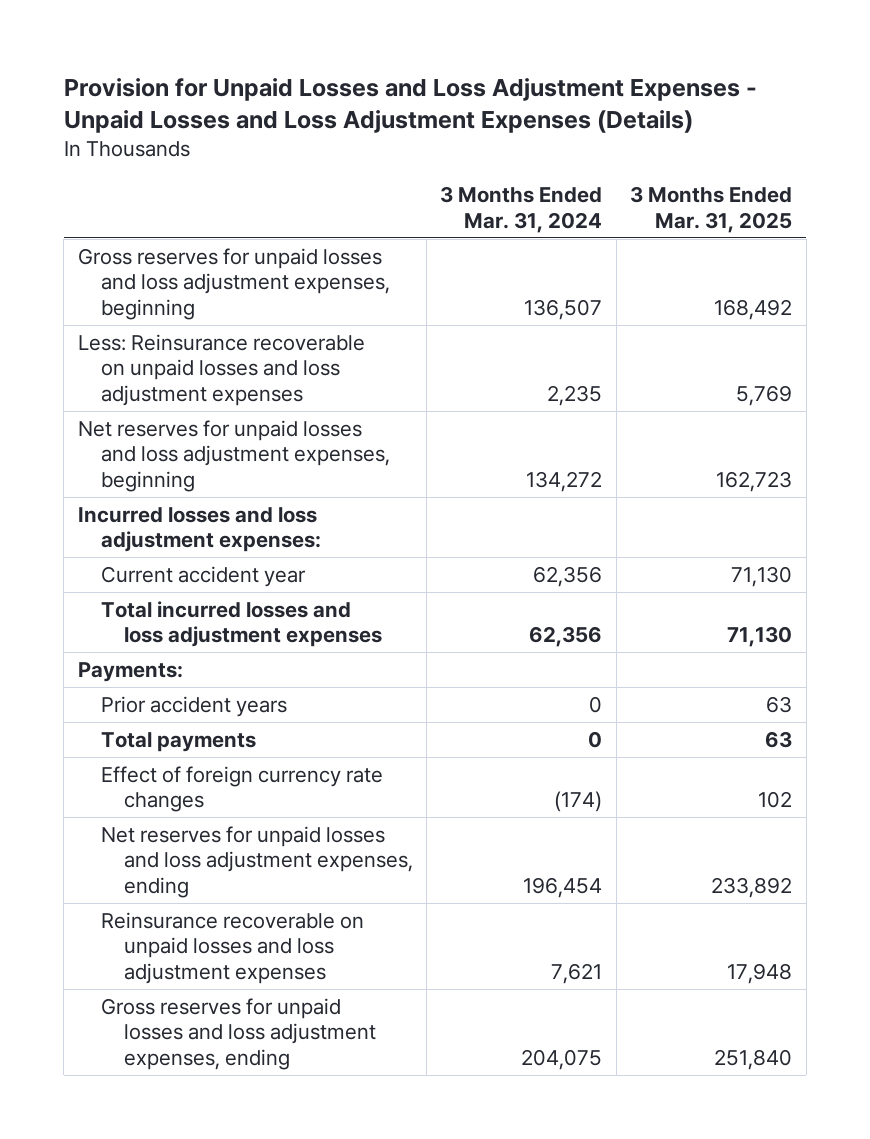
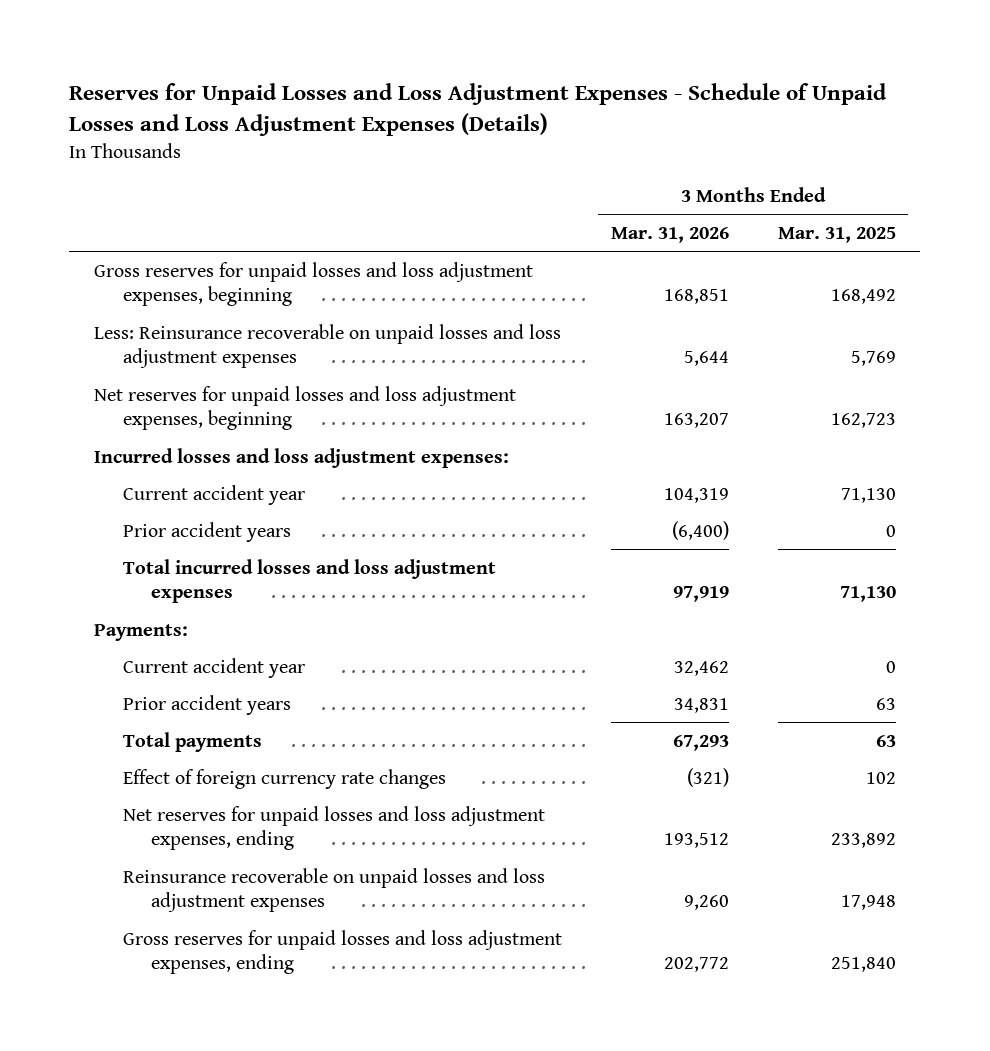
- Provision for Unpaid Losses and Loss Adjustment Expenses - Unpaid Losses and Loss Adjustment Expenses (Details)
+ Reserves for Unpaid Losses and Loss Adjustment Expenses - Schedule of Unpaid Losses and Loss Adjustment Expenses (Details)
- | 3 Months Ended Mar. 31, 2024 | 3 Months Ended Mar. 31, 2025
+ | 3 Months Ended Mar. 31, 2026 | 3 Months Ended Mar. 31, 2025
+ Prior accident years | (6,400) | 0
+ Current accident year | 32,462 | 0

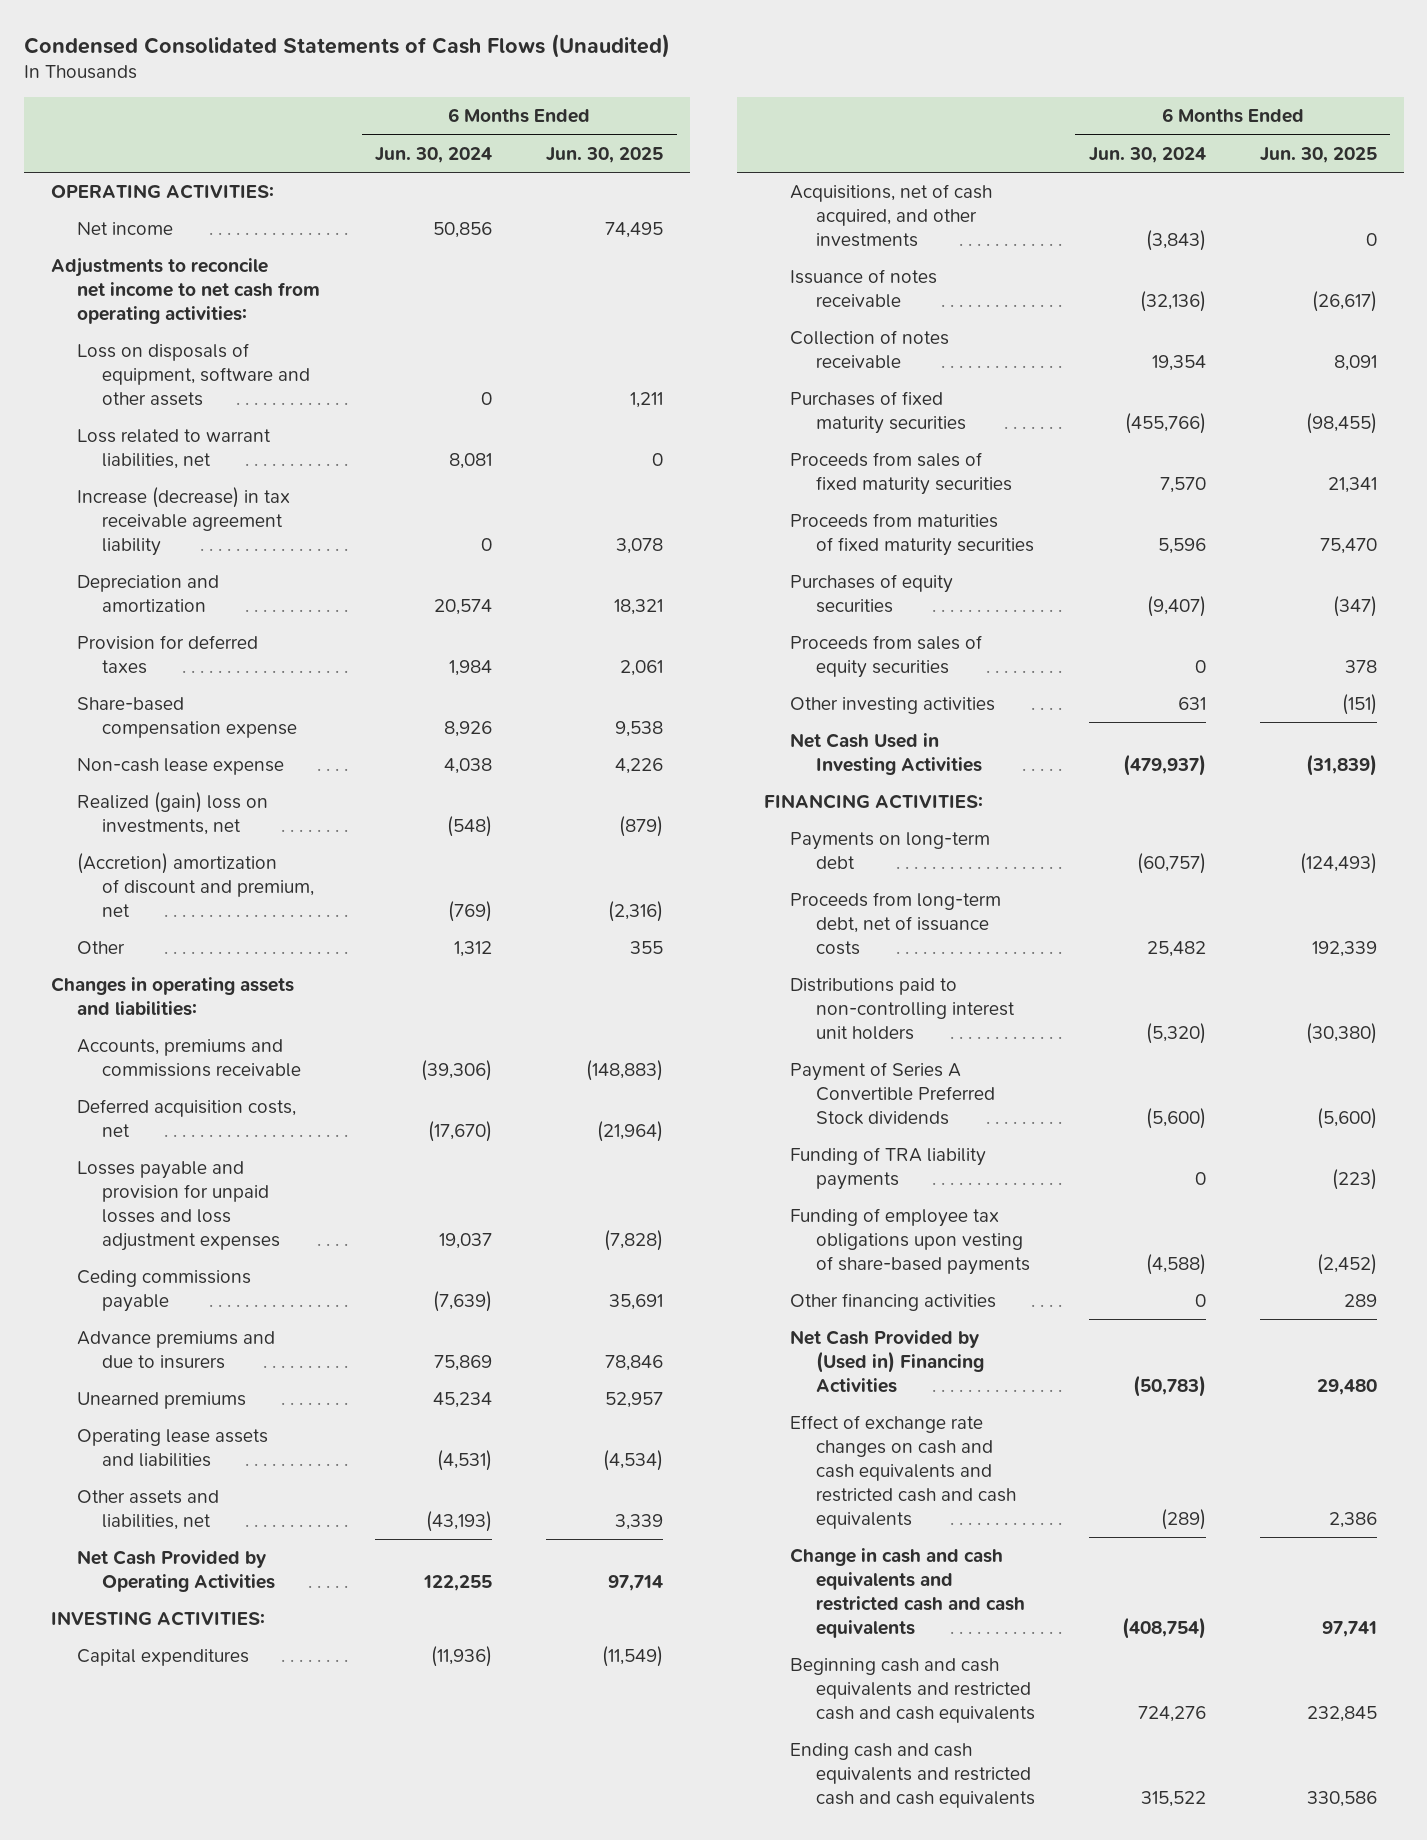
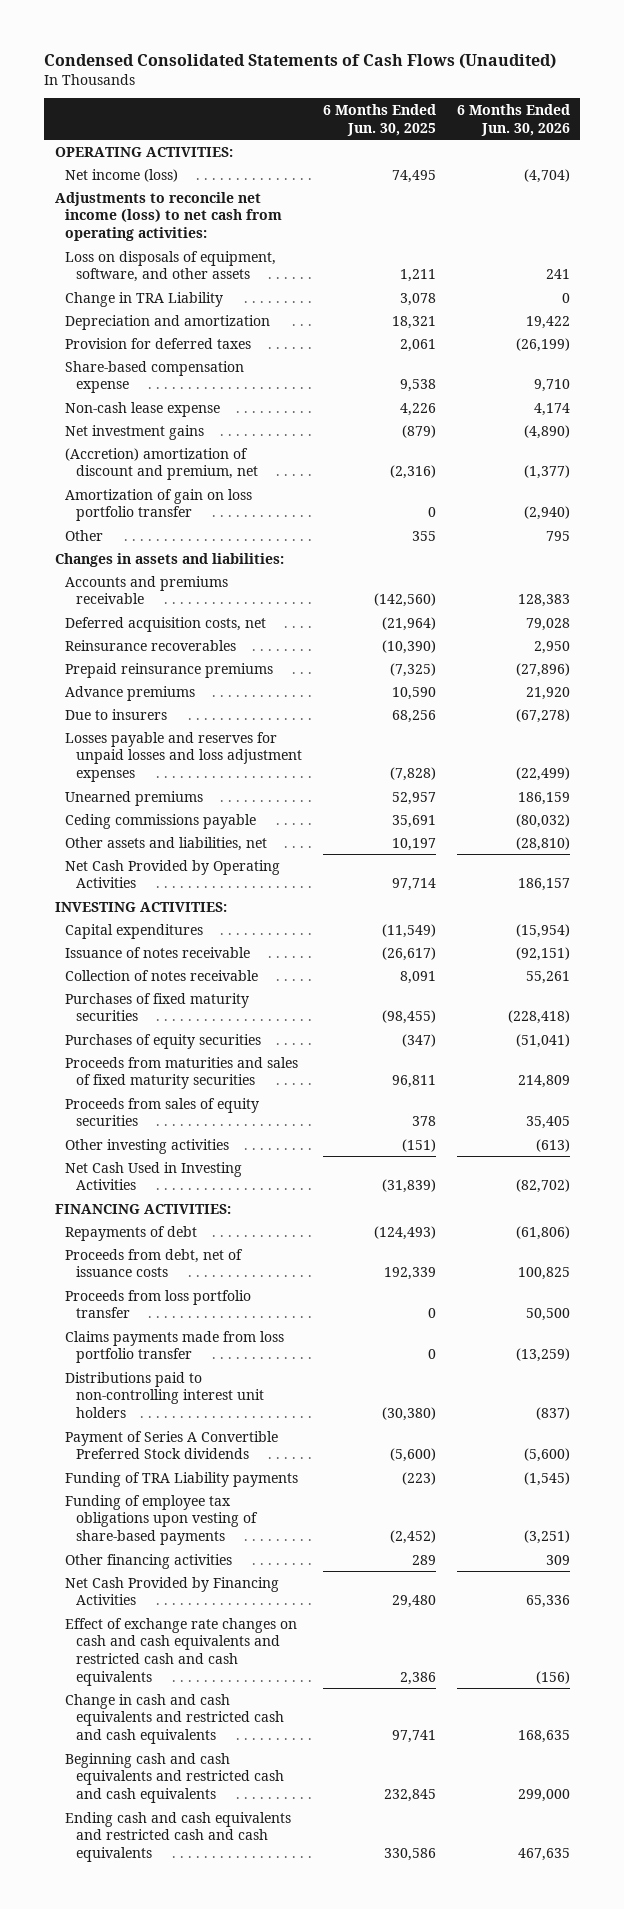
- | 6 Months Ended Jun. 30, 2024 | 6 Months Ended Jun. 30, 2025
+ | 6 Months Ended Jun. 30, 2025 | 6 Months Ended Jun. 30, 2026
- Net income | 50,856 | 74,495
- Adjustments to reconcile net income to net cash from operating activities:
- Loss on disposals of equipment, software and other assets | 0 | 1,211
- Loss related to warrant liabilities, net | 8,081 | 0
- Increase (decrease) in tax receivable agreement liability | 0 | 3,078
+ Net income (loss) | 74,495 | (4,704)
+ Adjustments to reconcile net income (loss) to net cash from operating activities:
+ Loss on disposals of equipment, software, and other assets | 1,211 | 241
+ Change in TRA Liability | 3,078 | 0
- Realized (gain) loss on investments, net | (548) | (879)
+ Net investment gains | (879) | (4,890)
+ Amortization of gain on loss portfolio transfer | 0 | (2,940)
- Changes in operating assets and liabilities:
- Accounts, premiums and commissions receivable | (39,306) | (148,883)
+ Changes in assets and liabilities:
+ Accounts and premiums receivable | (142,560) | 128,383
- Losses payable and provision for unpaid losses and loss adjustment expenses | 19,037 | (7,828)
- Advance premiums and due to insurers | 75,869 | 78,846
+ Reinsurance recoverables | (10,390) | 2,950
+ Prepaid reinsurance premiums | (7,325) | (27,896)
+ Advance premiums | 10,590 | 21,920
+ Due to insurers | 68,256 | (67,278)
+ Losses payable and reserves for unpaid losses and loss adjustment expenses | (7,828) | (22,499)
- Operating lease assets and liabilities | (4,531) | (4,534)
- Other assets and liabilities, net | (43,193) | 3,339
moved down: Ceding commissions payable | 35,691 | (80,032)
+ Other assets and liabilities, net | 10,197 | (28,810)
- Acquisitions, net of cash acquired, and other investments | (3,843) | 0
- Proceeds from sales of fixed maturity securities | 7,570 | 21,341
- Proceeds from maturities of fixed maturity securities | 5,596 | 75,470
+ Proceeds from maturities and sales of fixed maturity securities | 96,811 | 214,809
- Payments on long-term debt | (60,757) | (124,493)
- Proceeds from long-term debt, net of issuance costs | 25,482 | 192,339
+ Repayments of debt | (124,493) | (61,806)
+ Proceeds from debt, net of issuance costs | 192,339 | 100,825
+ Proceeds from loss portfolio transfer | 0 | 50,500
+ Claims payments made from loss portfolio transfer | 0 | (13,259)
- Funding of TRA liability payments | 0 | (223)
+ Funding of TRA Liability payments | (223) | (1,545)
- Net Cash Provided by (Used in) Financing Activities | (50,783) | 29,480
+ Net Cash Provided by Financing Activities | 29,480 | 65,336

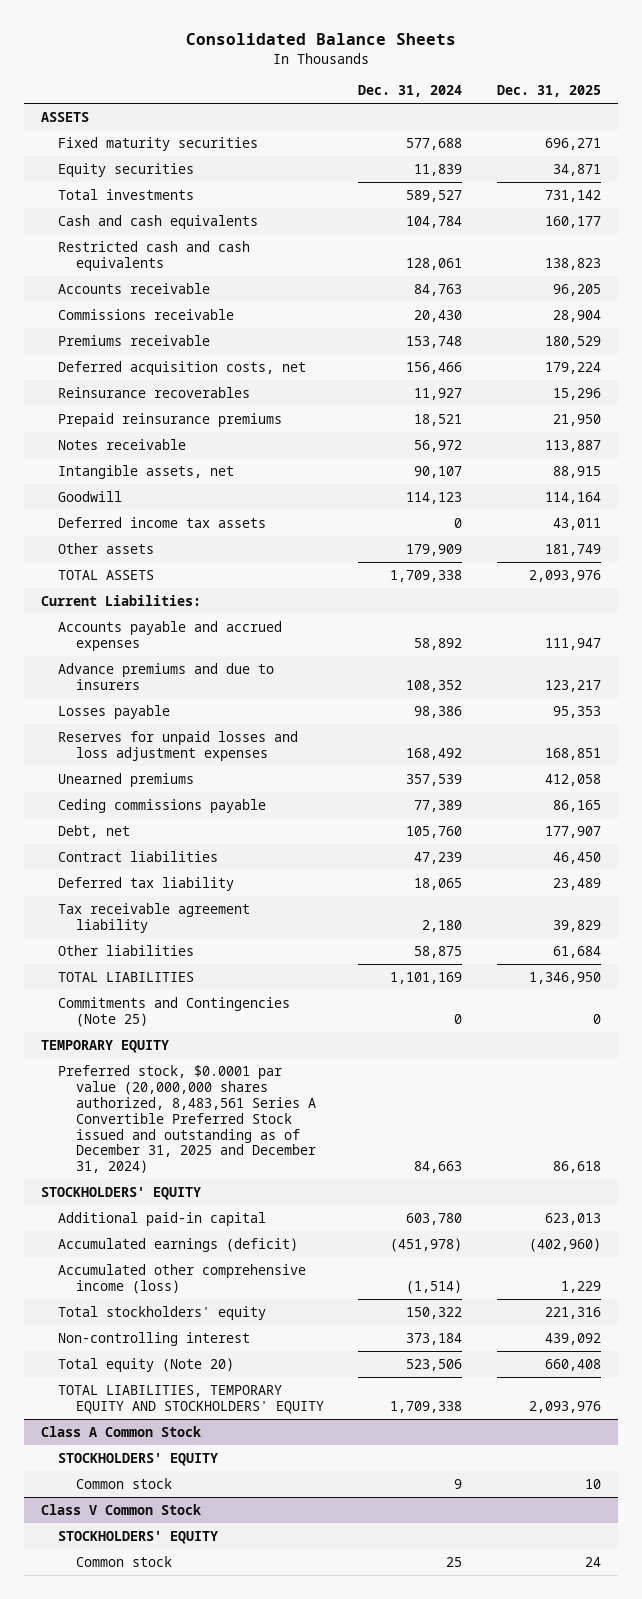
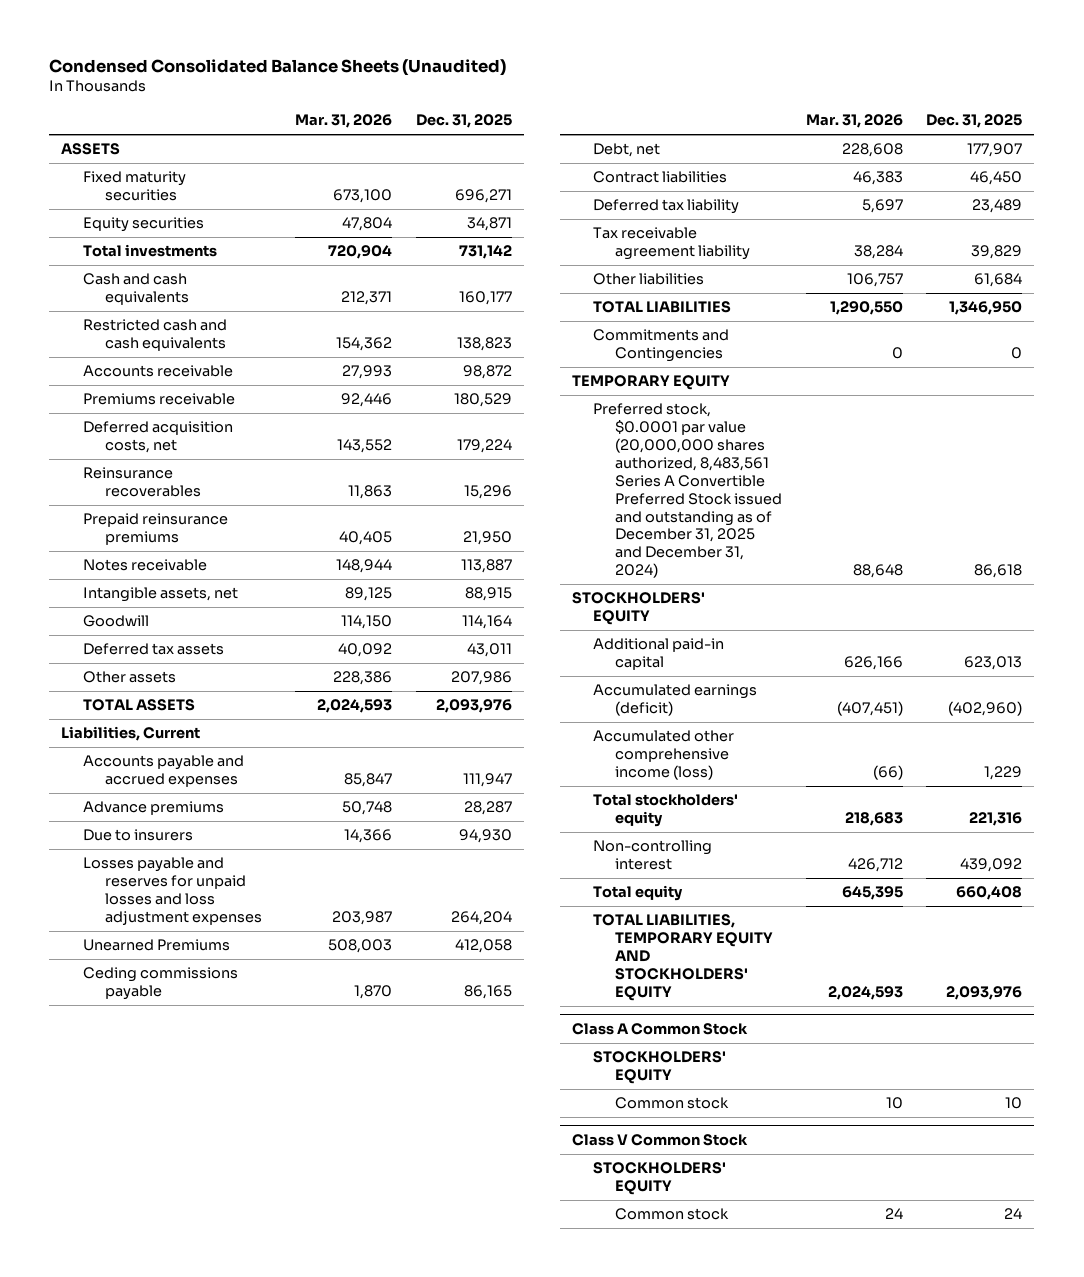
- Consolidated Balance Sheets
+ Condensed Consolidated Balance Sheets (Unaudited)
- | Dec. 31, 2024 | Dec. 31, 2025
+ | Mar. 31, 2026 | Dec. 31, 2025
- Accounts receivable | 84,763 | 96,205
- Commissions receivable | 20,430 | 28,904
+ Accounts receivable | 27,993 | 98,872
- Deferred income tax assets | 0 | 43,011
- Other assets | 179,909 | 181,749
+ Deferred tax assets | 40,092 | 43,011
+ Other assets | 228,386 | 207,986
- Current Liabilities:
+ Liabilities, Current
- Advance premiums and due to insurers | 108,352 | 123,217
- Losses payable | 98,386 | 95,353
- Reserves for unpaid losses and loss adjustment expenses | 168,492 | 168,851
- Unearned premiums | 357,539 | 412,058
+ Advance premiums | 50,748 | 28,287
+ Due to insurers | 14,366 | 94,930
+ Losses payable and reserves for unpaid losses and loss adjustment expenses | 203,987 | 264,204
+ Unearned Premiums | 508,003 | 412,058
- Commitments and Contingencies (Note 25) | 0 | 0
+ Commitments and Contingencies | 0 | 0
- Total equity (Note 20) | 523,506 | 660,408
+ Total equity | 645,395 | 660,408

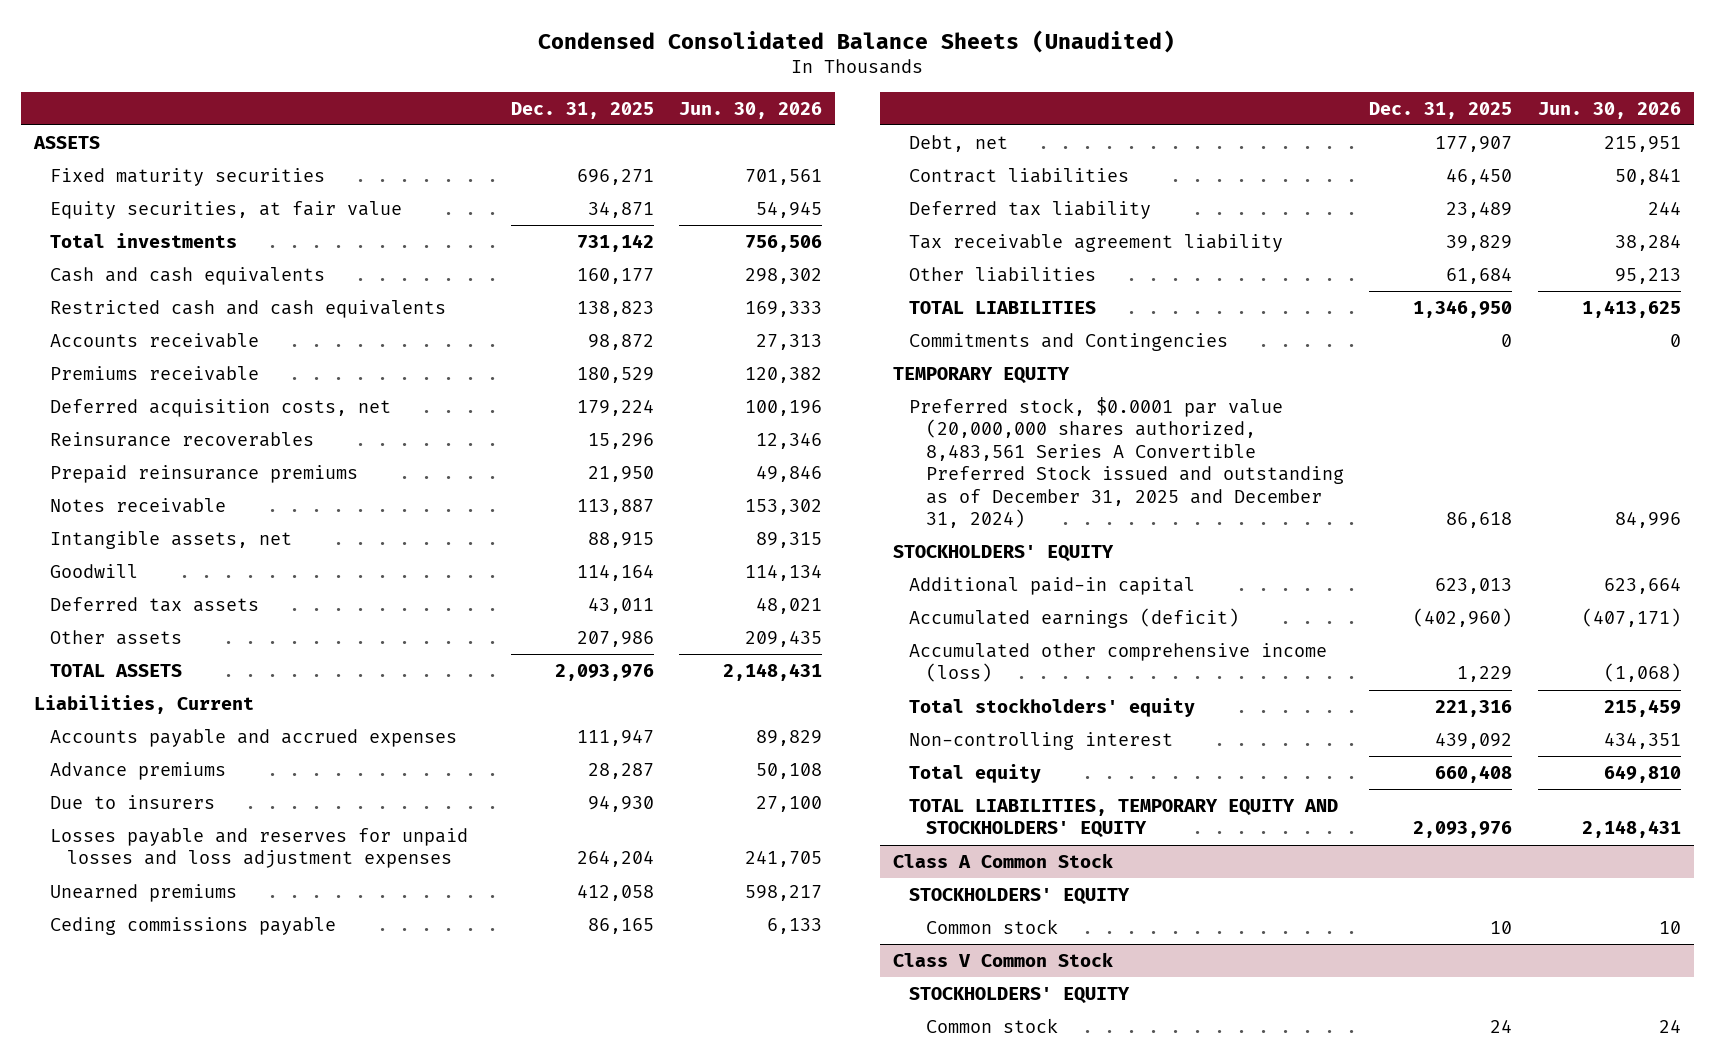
- | Mar. 31, 2026 | Dec. 31, 2025
+ | Dec. 31, 2025 | Jun. 30, 2026
- Equity securities | 47,804 | 34,871
+ Equity securities, at fair value | 34,871 | 54,945
- Unearned Premiums | 508,003 | 412,058
+ Unearned premiums | 412,058 | 598,217

